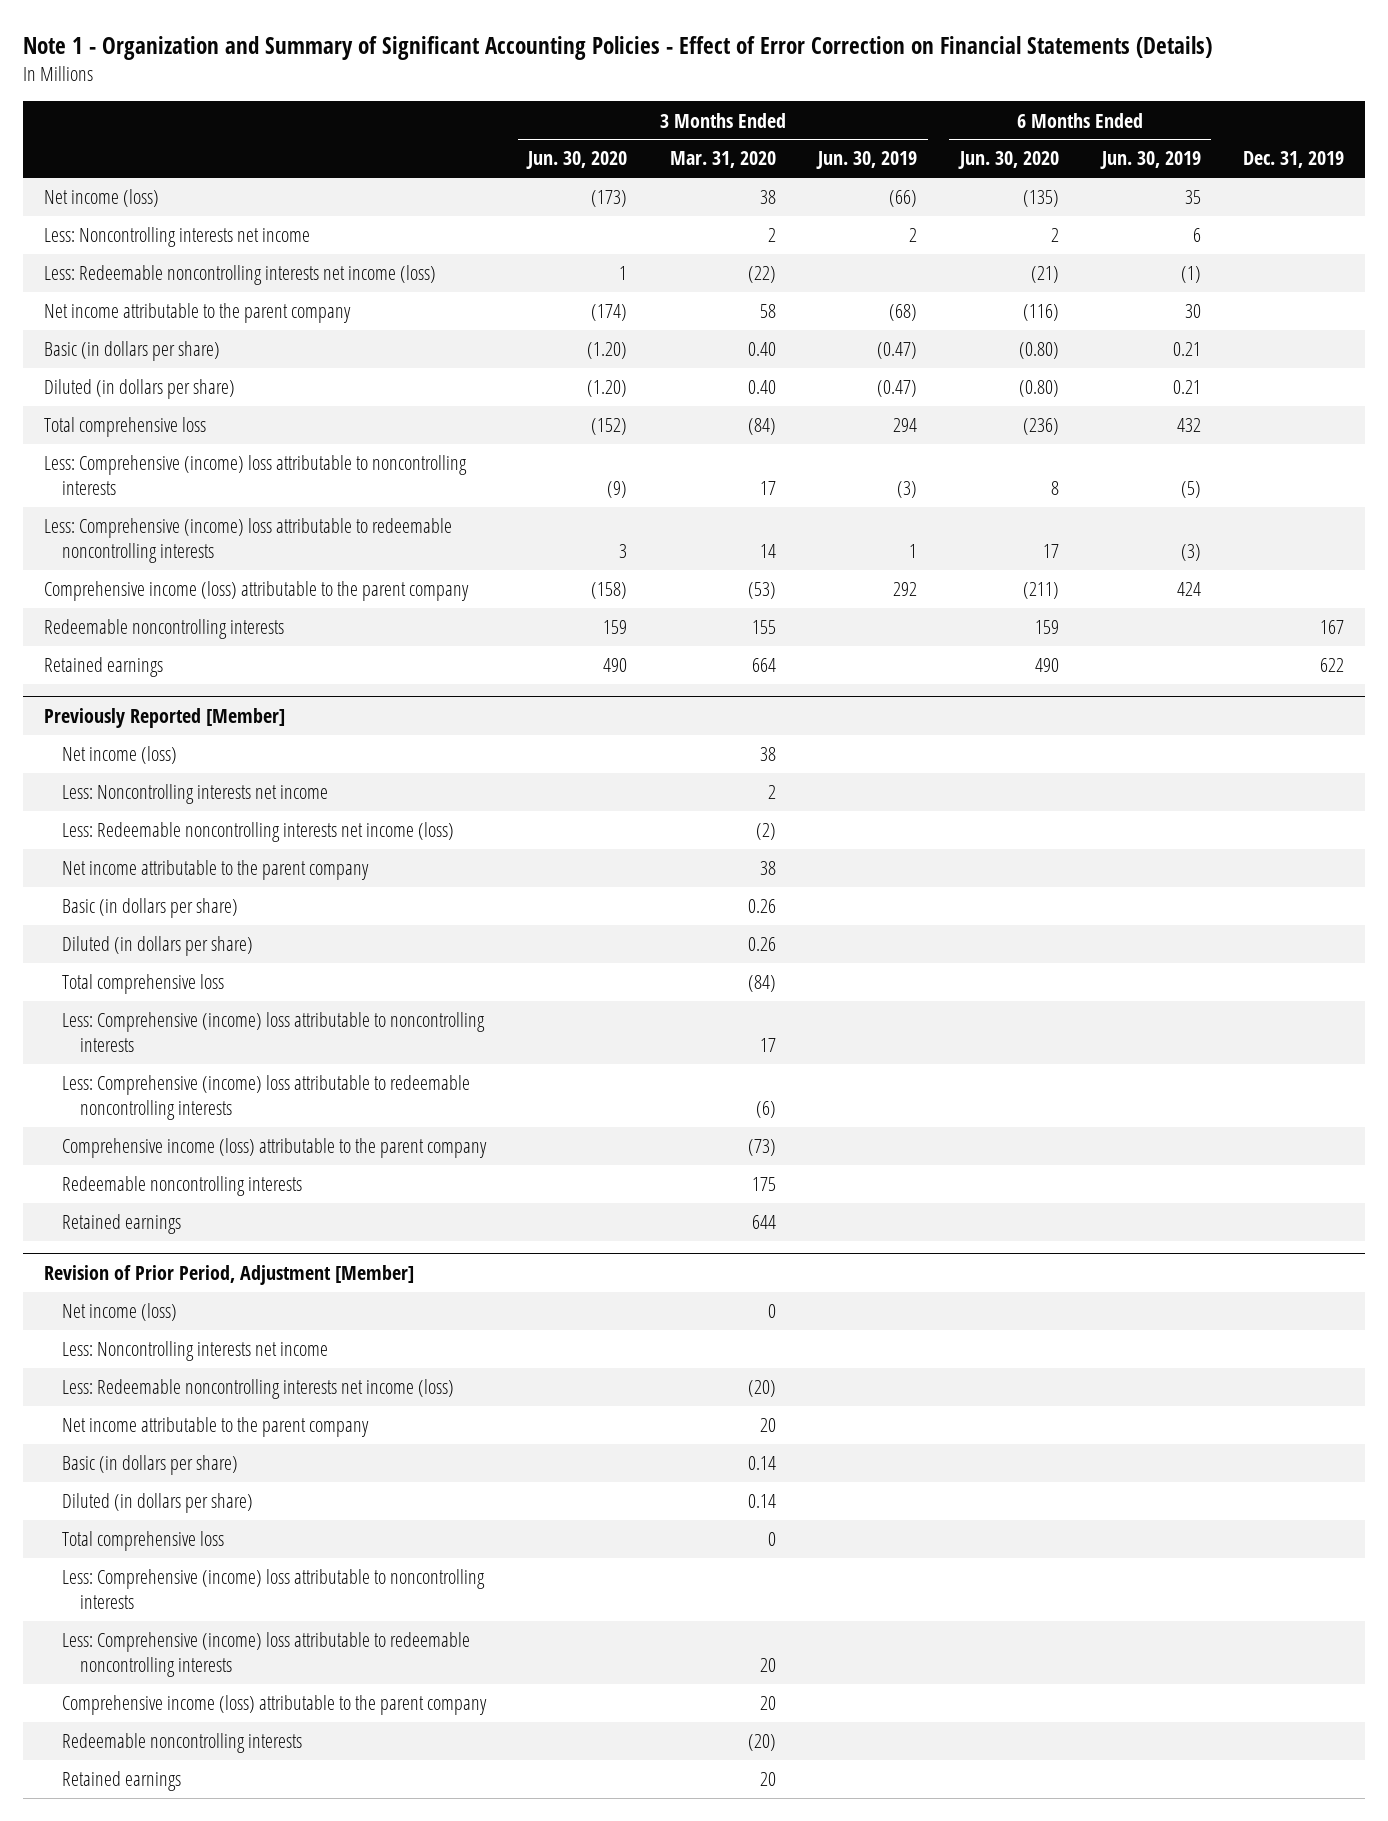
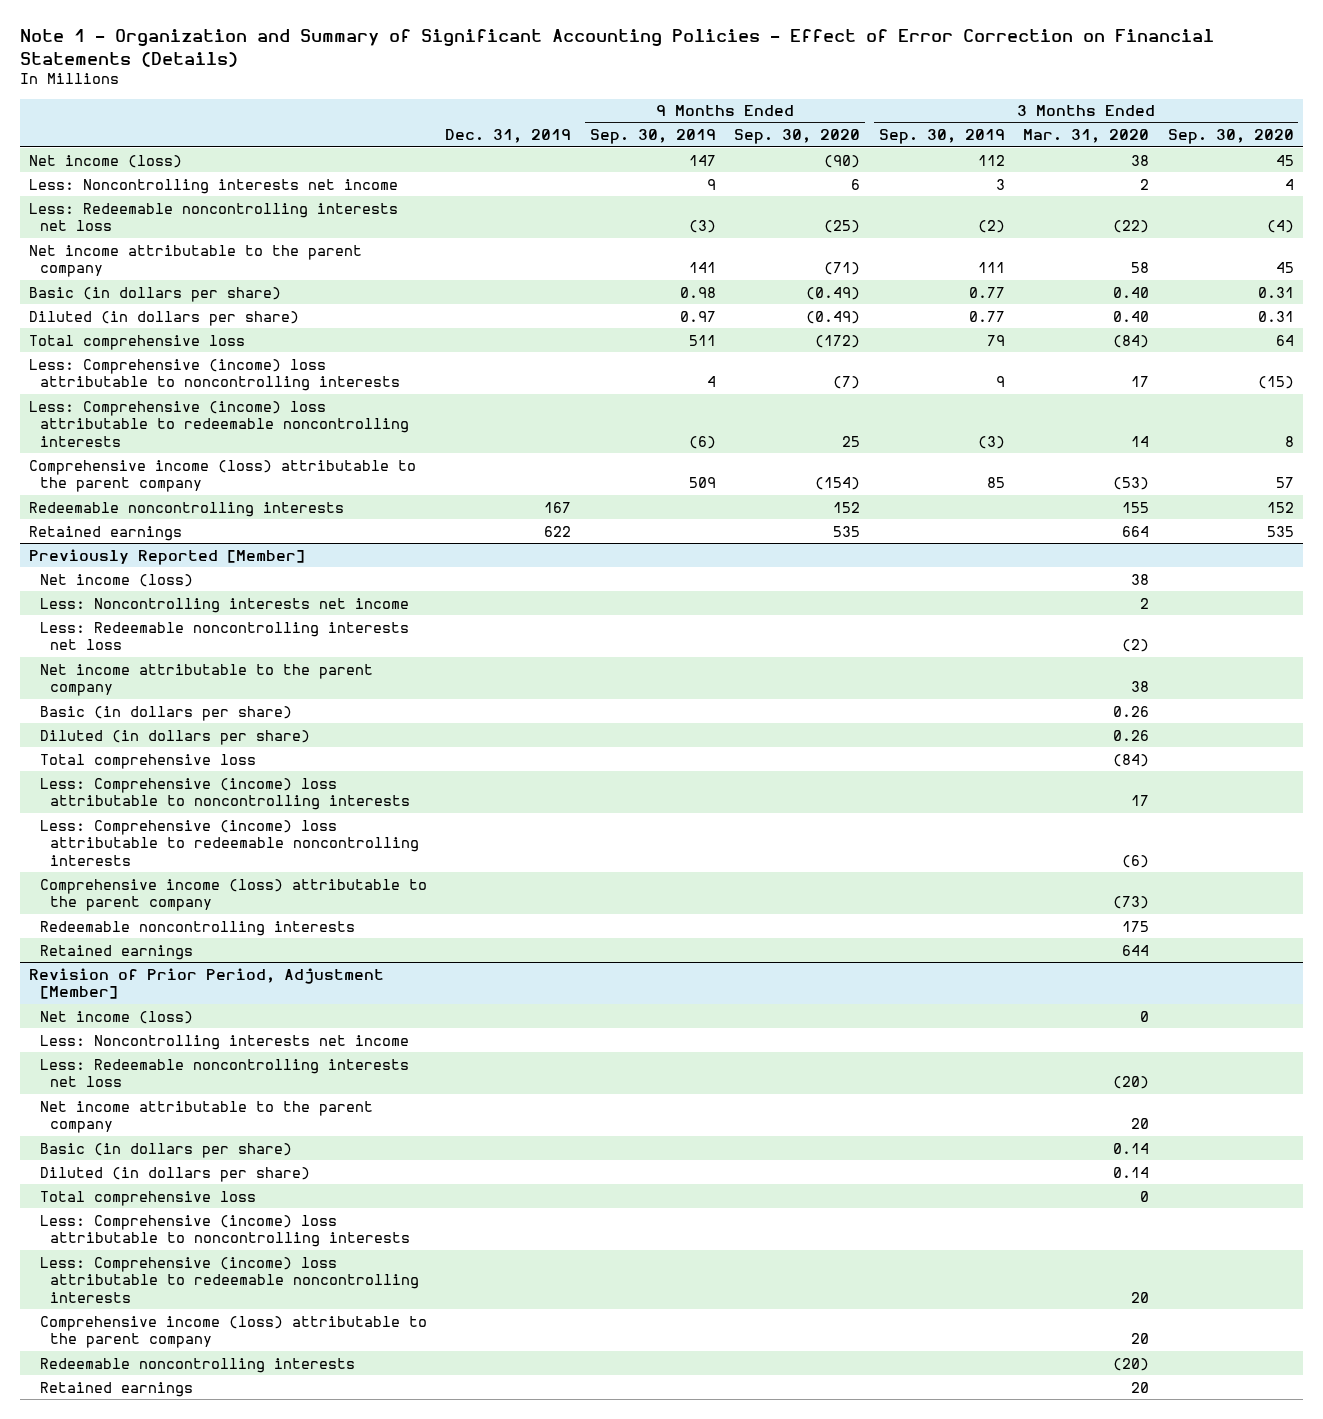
- | 3 Months Ended Jun. 30, 2020 | 3 Months Ended Mar. 31, 2020 | 3 Months Ended Jun. 30, 2019 | 6 Months Ended Jun. 30, 2020 | 6 Months Ended Jun. 30, 2019 | Dec. 31, 2019
+ | Dec. 31, 2019 | 9 Months Ended Sep. 30, 2019 | 9 Months Ended Sep. 30, 2020 | 3 Months Ended Sep. 30, 2019 | 3 Months Ended Mar. 31, 2020 | 3 Months Ended Sep. 30, 2020
- Less: Redeemable noncontrolling interests net income (loss) | 1 | (22) | | (21) | (1) |
+ Less: Redeemable noncontrolling interests net loss | | (3) | (25) | (2) | (22) | (4)
@ Previously Reported [Member]
- Less: Redeemable noncontrolling interests net income (loss) | | (2) | | | |
+ Less: Redeemable noncontrolling interests net loss | | | | | (2) |
@ Revision of Prior Period, Adjustment [Member]
- Less: Redeemable noncontrolling interests net income (loss) | | (20) | | | |
+ Less: Redeemable noncontrolling interests net loss | | | | | (20) |

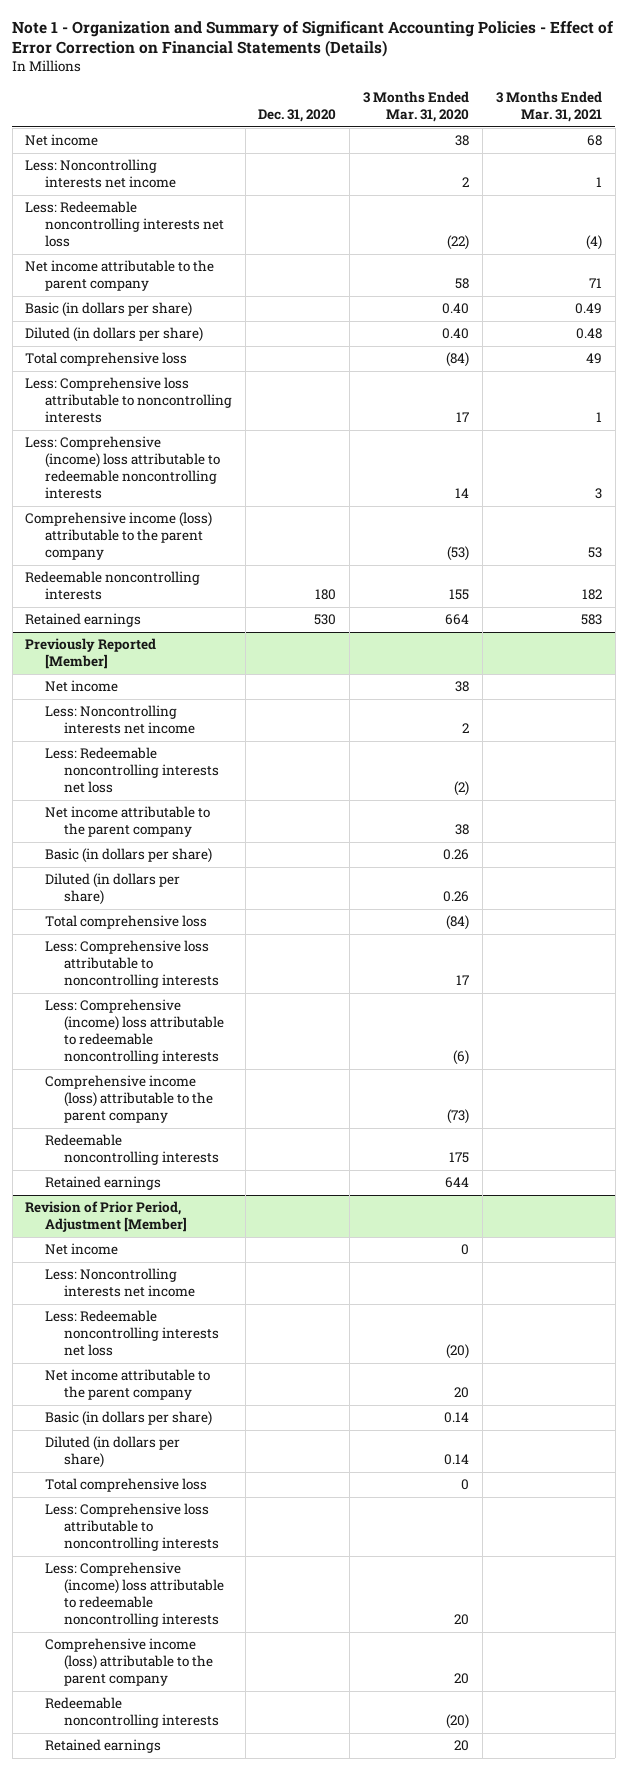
- | Dec. 31, 2019 | 9 Months Ended Sep. 30, 2019 | 9 Months Ended Sep. 30, 2020 | 3 Months Ended Sep. 30, 2019 | 3 Months Ended Mar. 31, 2020 | 3 Months Ended Sep. 30, 2020
+ | Dec. 31, 2020 | 3 Months Ended Mar. 31, 2020 | 3 Months Ended Mar. 31, 2021
- Net income (loss) | | 147 | (90) | 112 | 38 | 45
+ Net income | | 38 | 68
- Less: Comprehensive (income) loss attributable to noncontrolling interests | | 4 | (7) | 9 | 17 | (15)
+ Less: Comprehensive loss attributable to noncontrolling interests | | 17 | 1
@ Previously Reported [Member]
- Net income (loss) | | | | | 38 |
+ Net income | | 38 |
- Less: Comprehensive (income) loss attributable to noncontrolling interests | | | | | 17 |
+ Less: Comprehensive loss attributable to noncontrolling interests | | 17 |
@ Revision of Prior Period, Adjustment [Member]
- Net income (loss) | | | | | 0 |
+ Net income | | 0 |
- Less: Comprehensive (income) loss attributable to noncontrolling interests
+ Less: Comprehensive loss attributable to noncontrolling interests

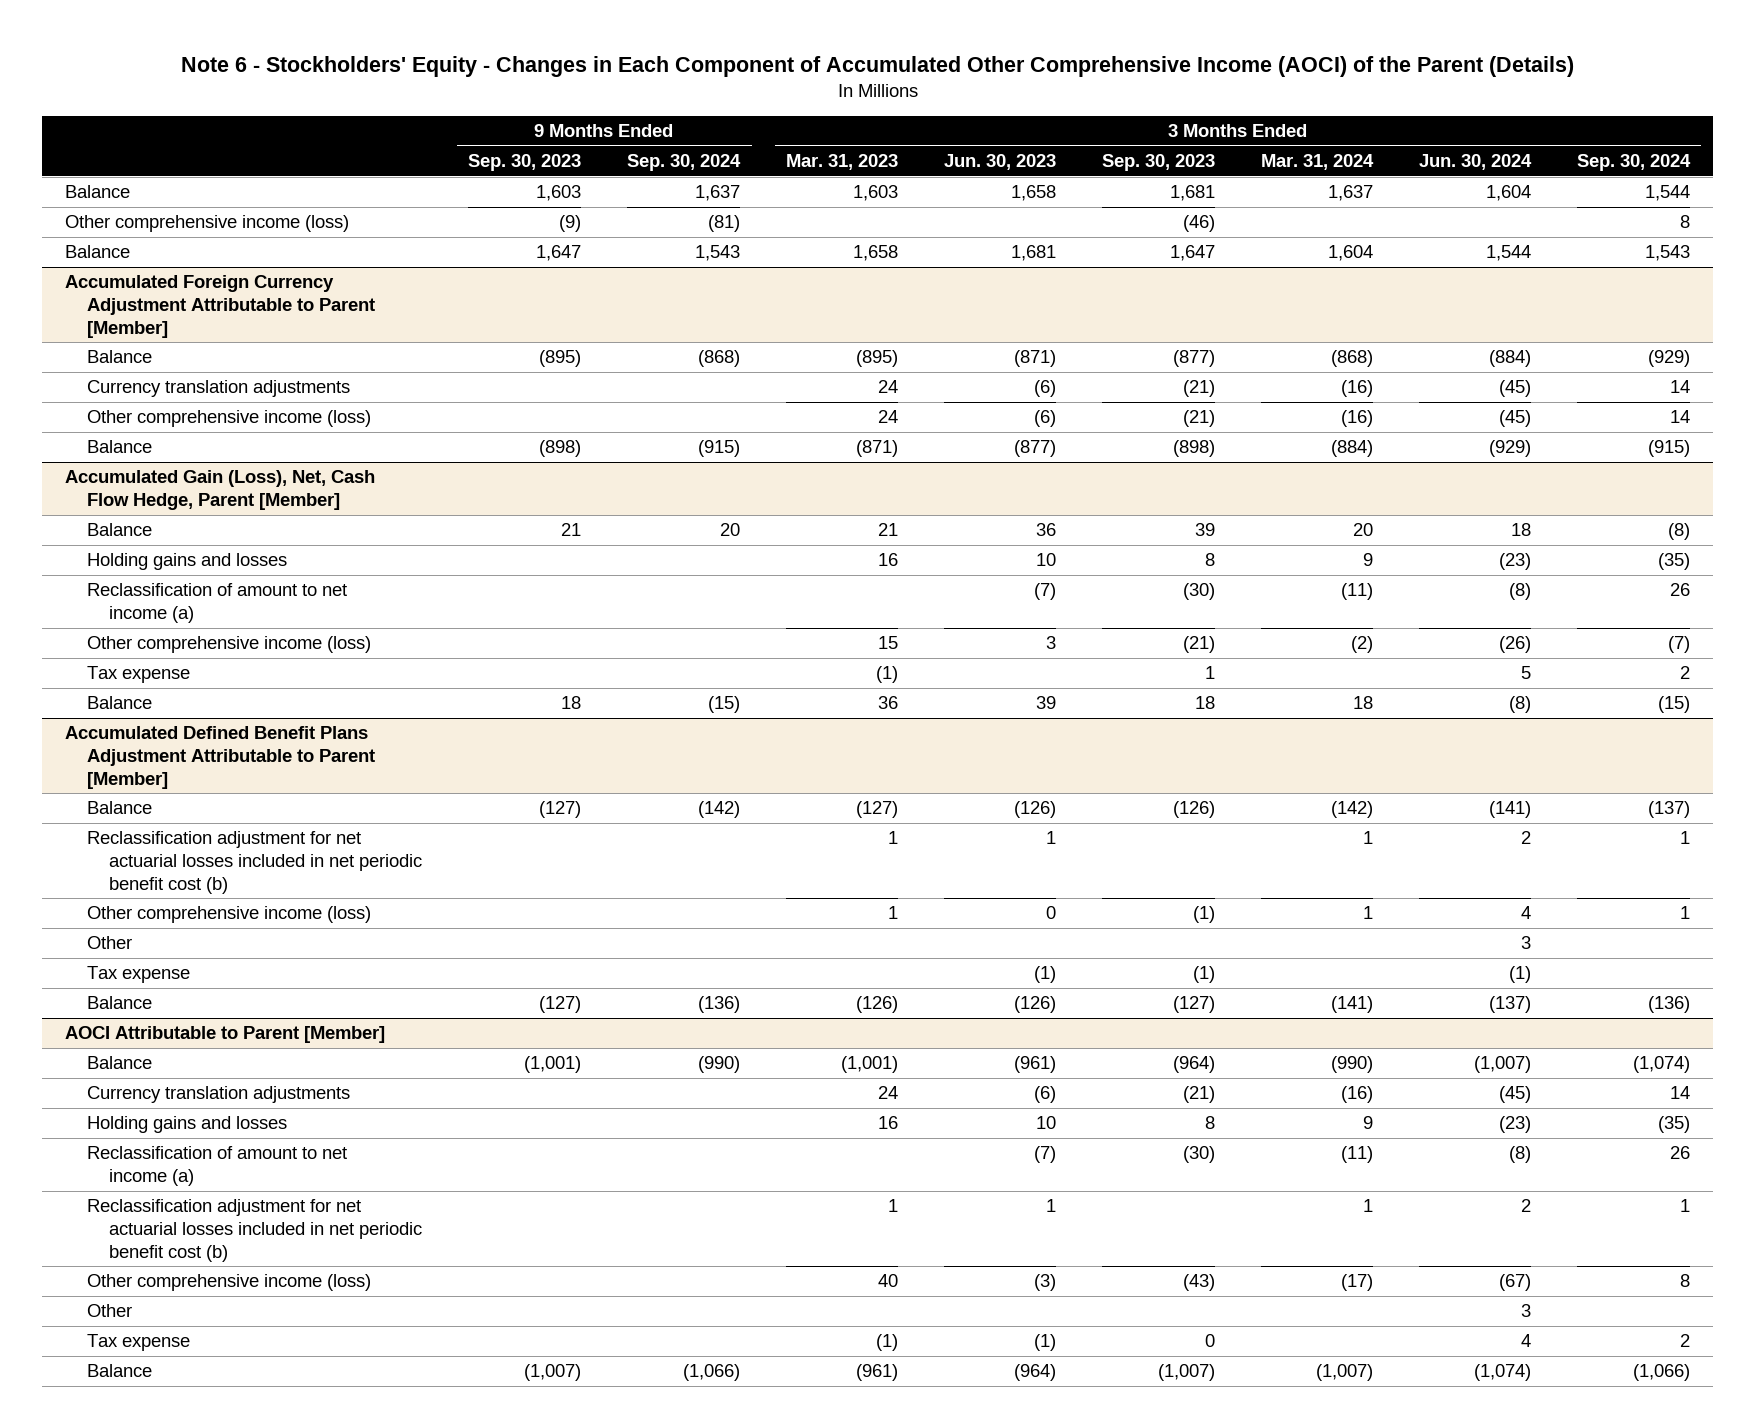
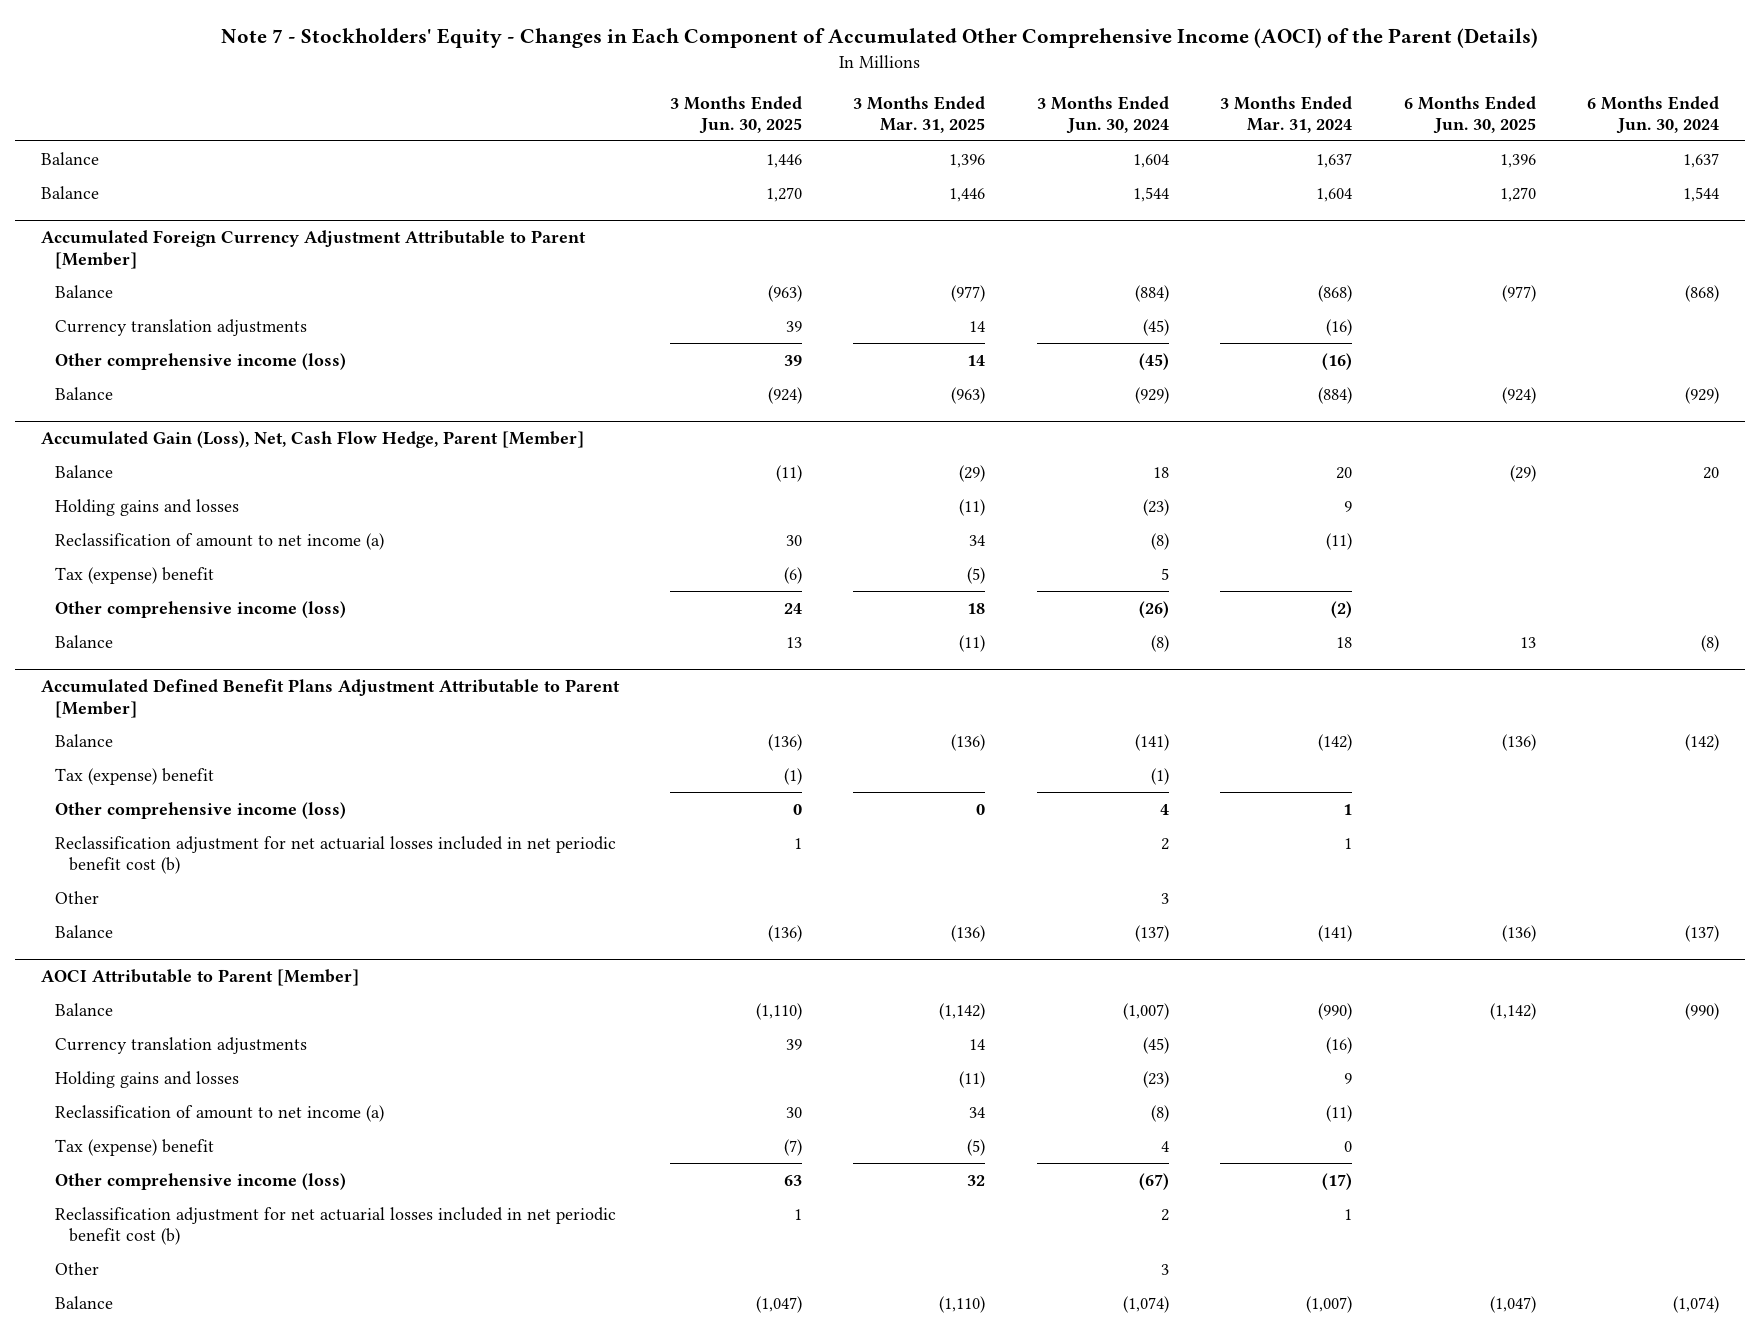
- Note 6 - Stockholders' Equity - Changes in Each Component of Accumulated Other Comprehensive Income (AOCI) of the Parent (Details)
+ Note 7 - Stockholders' Equity - Changes in Each Component of Accumulated Other Comprehensive Income (AOCI) of the Parent (Details)
- | 9 Months Ended Sep. 30, 2023 | 9 Months Ended Sep. 30, 2024 | 3 Months Ended Mar. 31, 2023 | 3 Months Ended Jun. 30, 2023 | 3 Months Ended Sep. 30, 2023 | 3 Months Ended Mar. 31, 2024 | 3 Months Ended Jun. 30, 2024 | 3 Months Ended Sep. 30, 2024
+ | 3 Months Ended Jun. 30, 2025 | 3 Months Ended Mar. 31, 2025 | 3 Months Ended Jun. 30, 2024 | 3 Months Ended Mar. 31, 2024 | 6 Months Ended Jun. 30, 2025 | 6 Months Ended Jun. 30, 2024
- Other comprehensive income (loss) | (9) | (81) | | | (46) | | | 8
@ Accumulated Gain (Loss), Net, Cash Flow Hedge, Parent [Member]
+ Tax (expense) benefit | (6) | (5) | 5 | | |
- Tax expense | | | (1) | | 1 | | 5 | 2
@ Accumulated Defined Benefit Plans Adjustment Attributable to Parent [Member]
+ Tax (expense) benefit | (1) | | (1) | | |
moved down: Reclassification adjustment for net actuarial losses included in net periodic benefit cost (b) | 1 | | 2 | 1 | |
- Tax expense | | | | (1) | (1) | | (1) |
@ AOCI Attributable to Parent [Member]
+ Tax (expense) benefit | (7) | (5) | 4 | 0 | |
moved down: Reclassification adjustment for net actuarial losses included in net periodic benefit cost (b) | 1 | | 2 | 1 | |
- Tax expense | | | (1) | (1) | 0 | | 4 | 2

